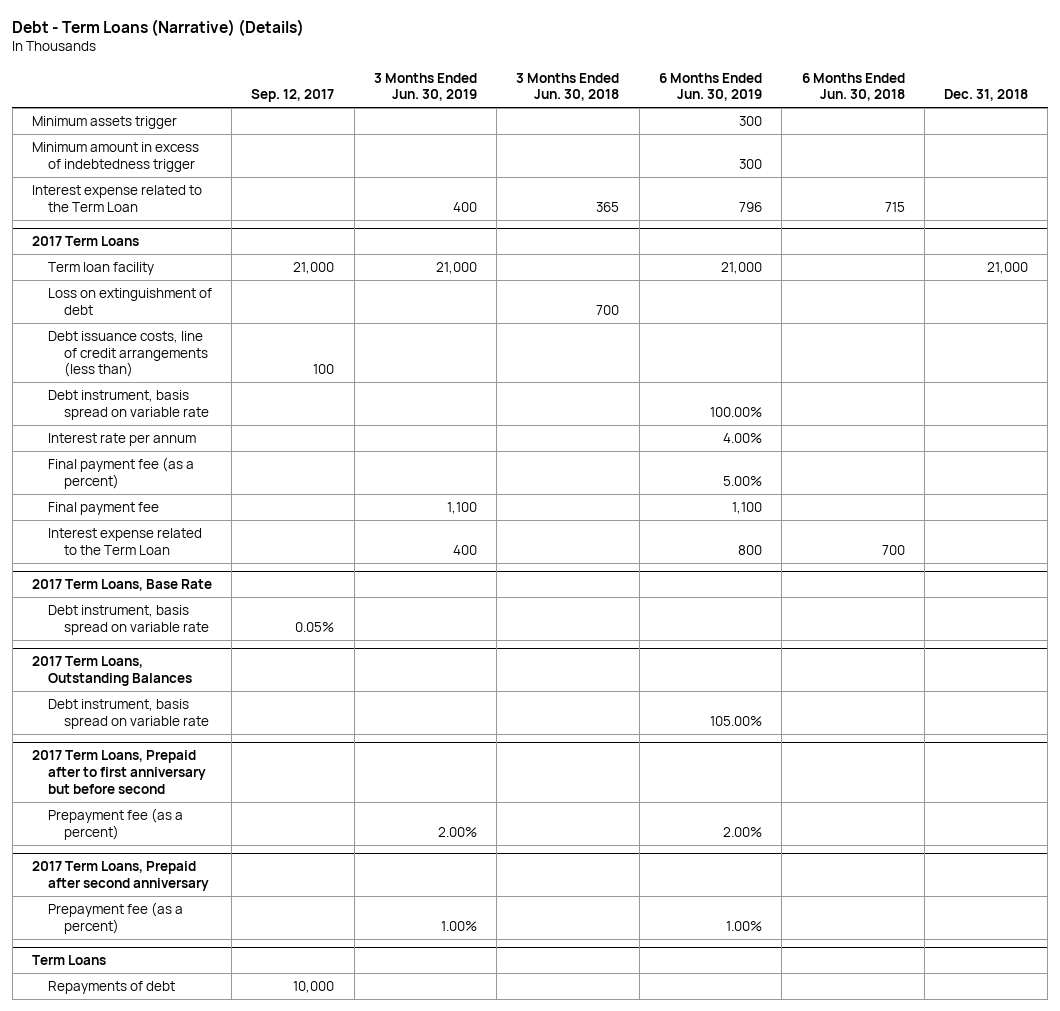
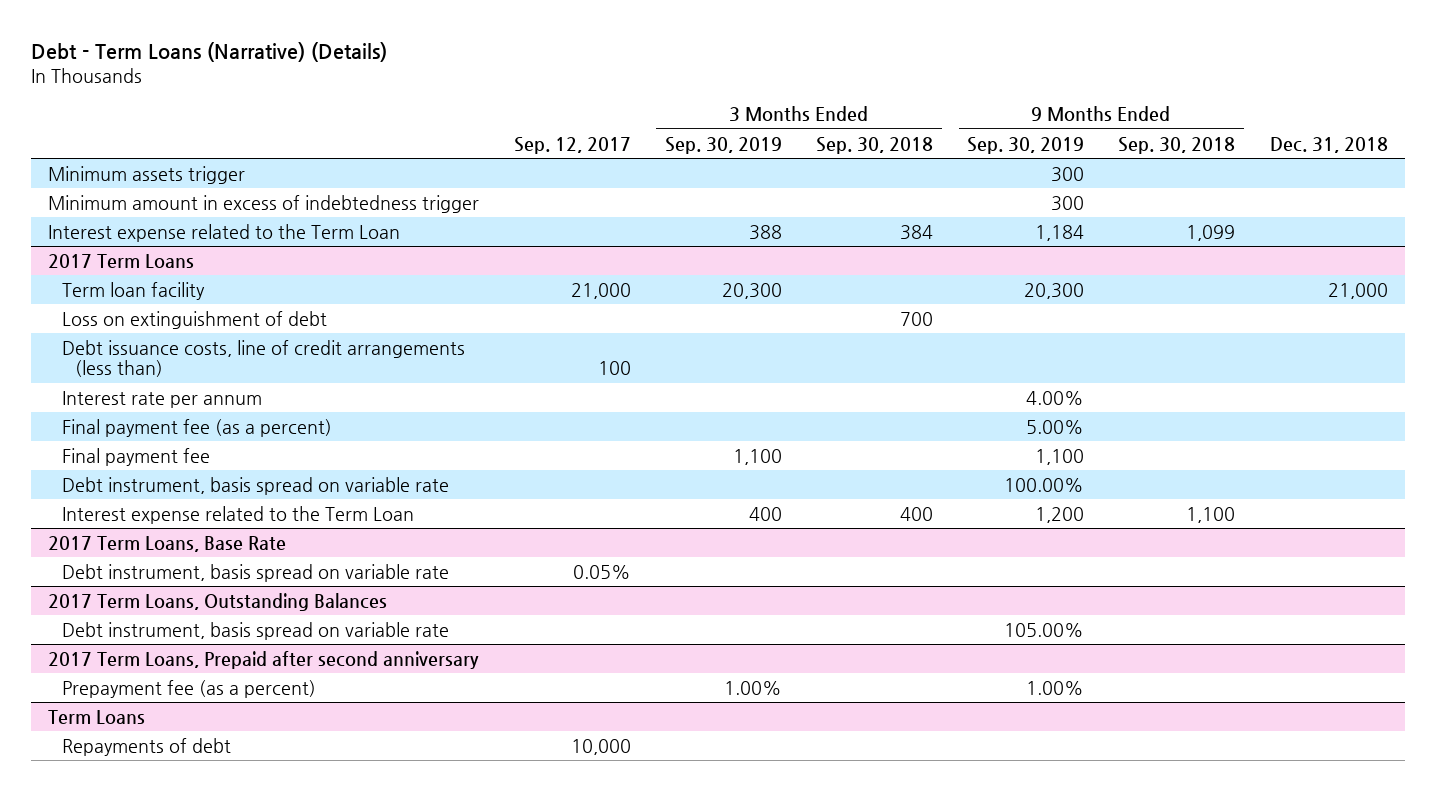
- | Sep. 12, 2017 | 3 Months Ended Jun. 30, 2019 | 3 Months Ended Jun. 30, 2018 | 6 Months Ended Jun. 30, 2019 | 6 Months Ended Jun. 30, 2018 | Dec. 31, 2018
+ | Sep. 12, 2017 | 3 Months Ended Sep. 30, 2019 | 3 Months Ended Sep. 30, 2018 | 9 Months Ended Sep. 30, 2019 | 9 Months Ended Sep. 30, 2018 | Dec. 31, 2018
@ 2017 Term Loans
moved down: Debt instrument, basis spread on variable rate | | | | 100.00% | |
- 2017 Term Loans, Prepaid after to first anniversary but before second
- Prepayment fee (as a percent) | | 2.00% | | 2.00% | |

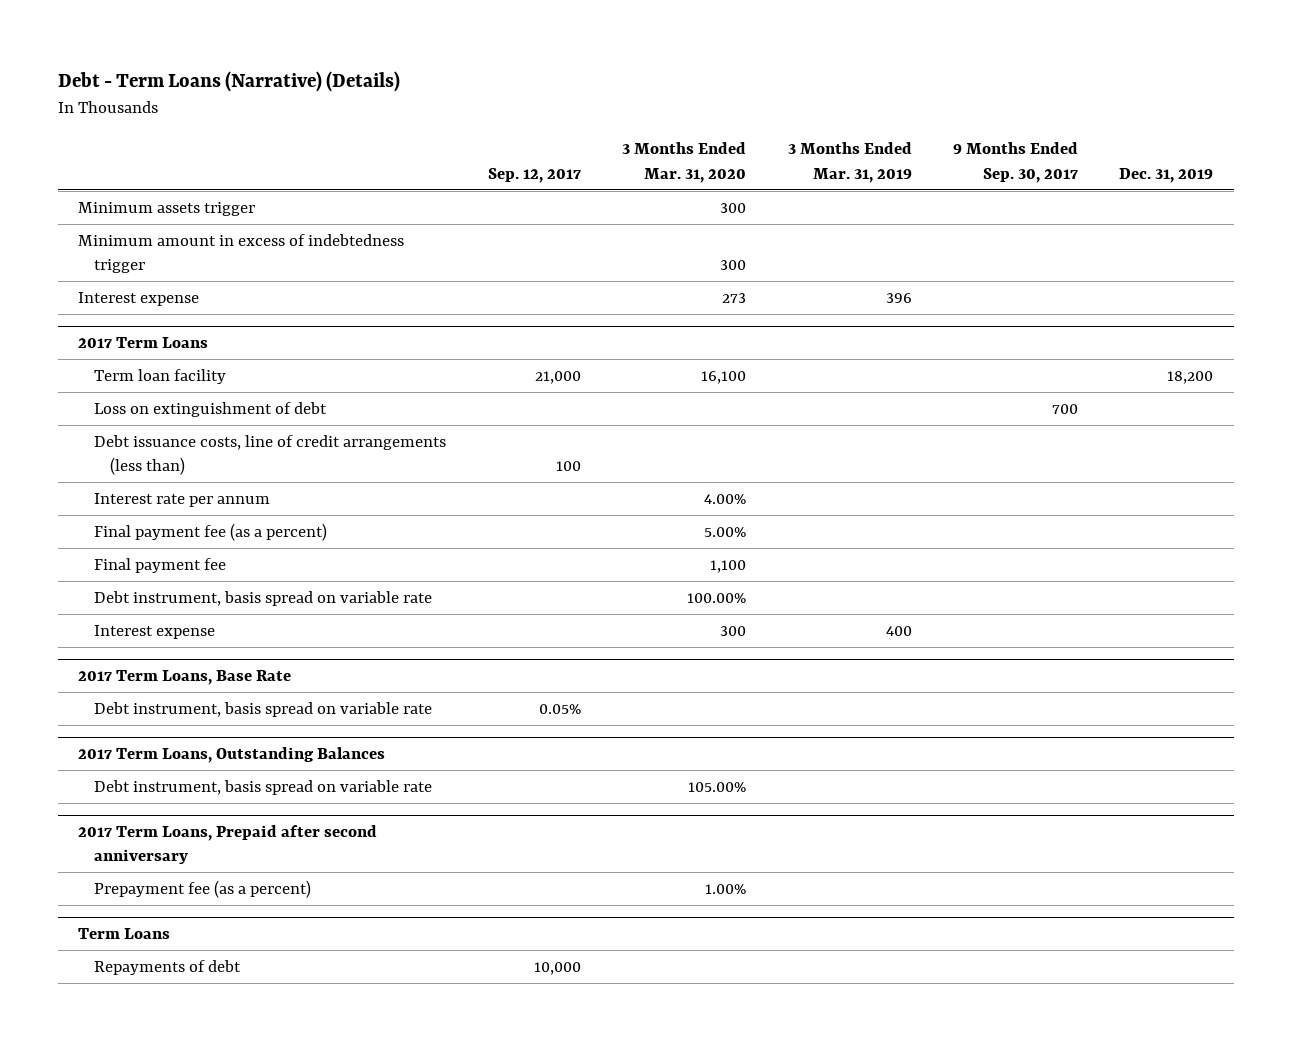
- | Sep. 12, 2017 | 3 Months Ended Sep. 30, 2019 | 3 Months Ended Sep. 30, 2018 | 9 Months Ended Sep. 30, 2019 | 9 Months Ended Sep. 30, 2018 | Dec. 31, 2018
+ | Sep. 12, 2017 | 3 Months Ended Mar. 31, 2020 | 3 Months Ended Mar. 31, 2019 | 9 Months Ended Sep. 30, 2017 | Dec. 31, 2019
- Interest expense related to the Term Loan | | 388 | 384 | 1,184 | 1,099 |
+ Interest expense | | 273 | 396 | |
@ 2017 Term Loans
- Interest expense related to the Term Loan | | 400 | 400 | 1,200 | 1,100 |
+ Interest expense | | 300 | 400 | |

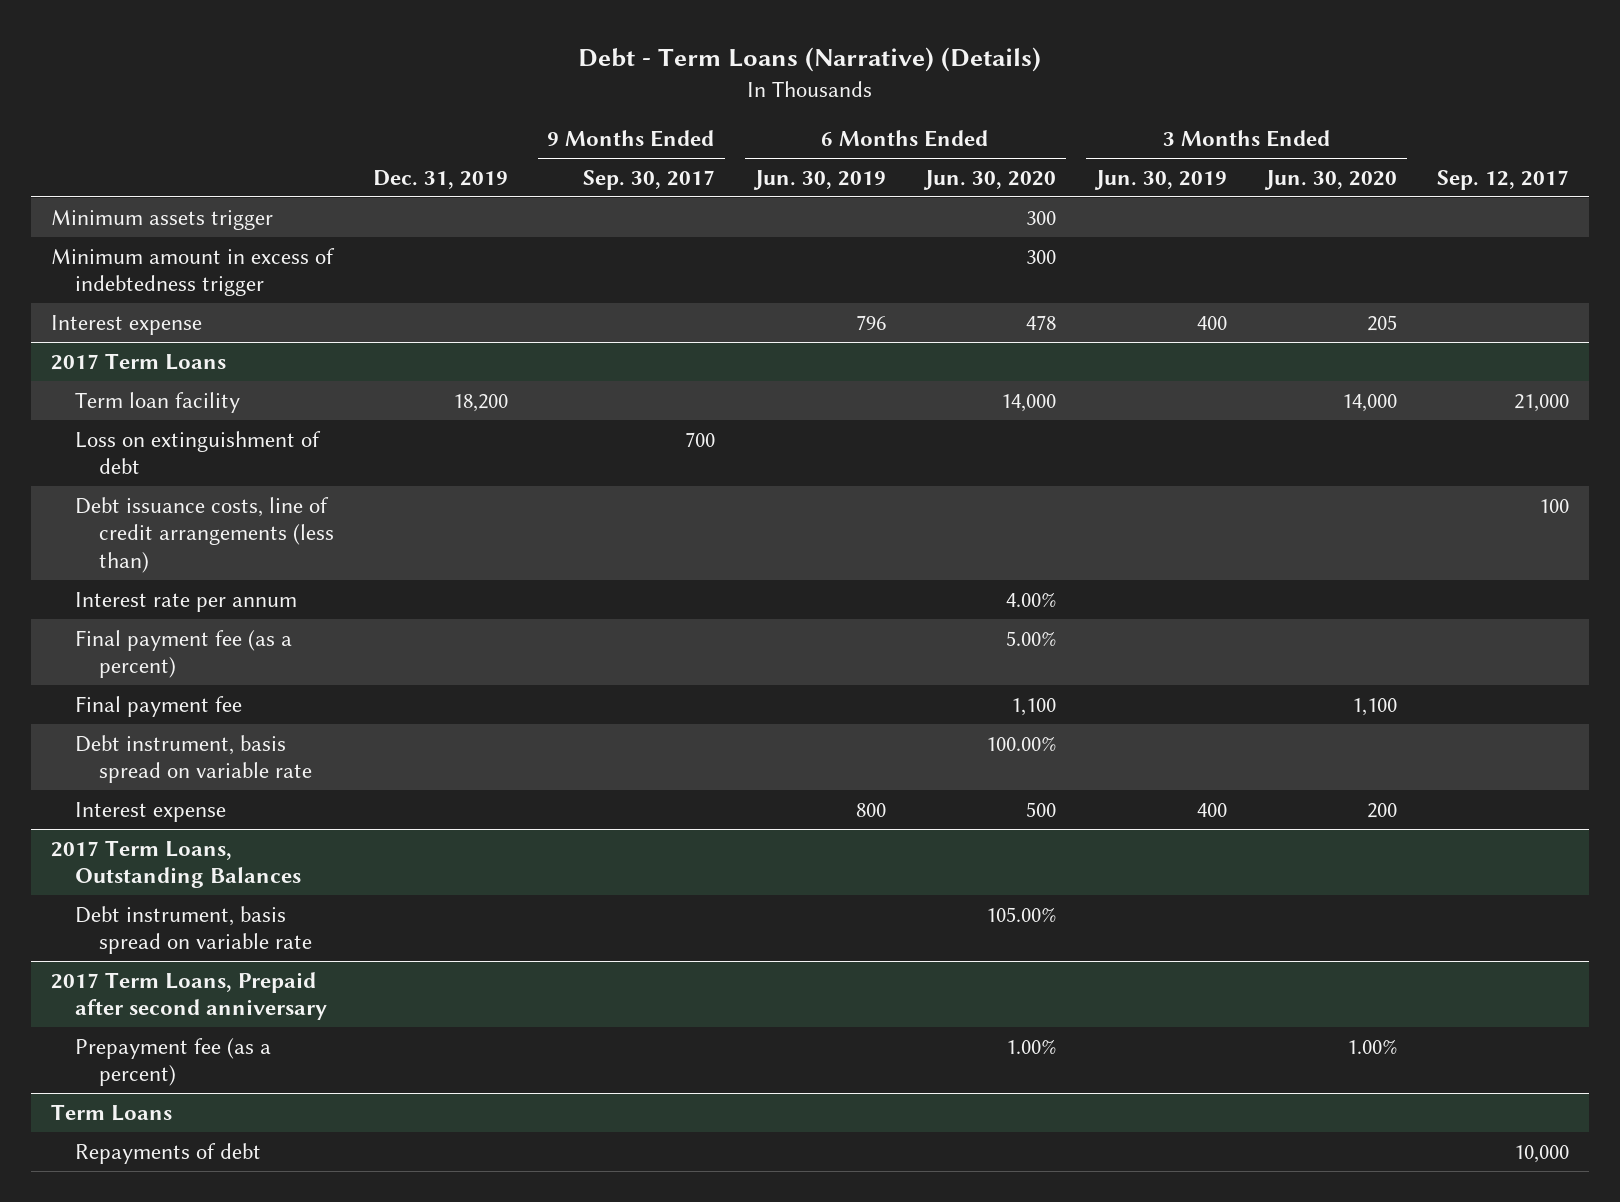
- | Sep. 12, 2017 | 3 Months Ended Mar. 31, 2020 | 3 Months Ended Mar. 31, 2019 | 9 Months Ended Sep. 30, 2017 | Dec. 31, 2019
+ | Dec. 31, 2019 | 9 Months Ended Sep. 30, 2017 | 6 Months Ended Jun. 30, 2019 | 6 Months Ended Jun. 30, 2020 | 3 Months Ended Jun. 30, 2019 | 3 Months Ended Jun. 30, 2020 | Sep. 12, 2017
- 2017 Term Loans, Base Rate
- Debt instrument, basis spread on variable rate | 0.05% | | | |

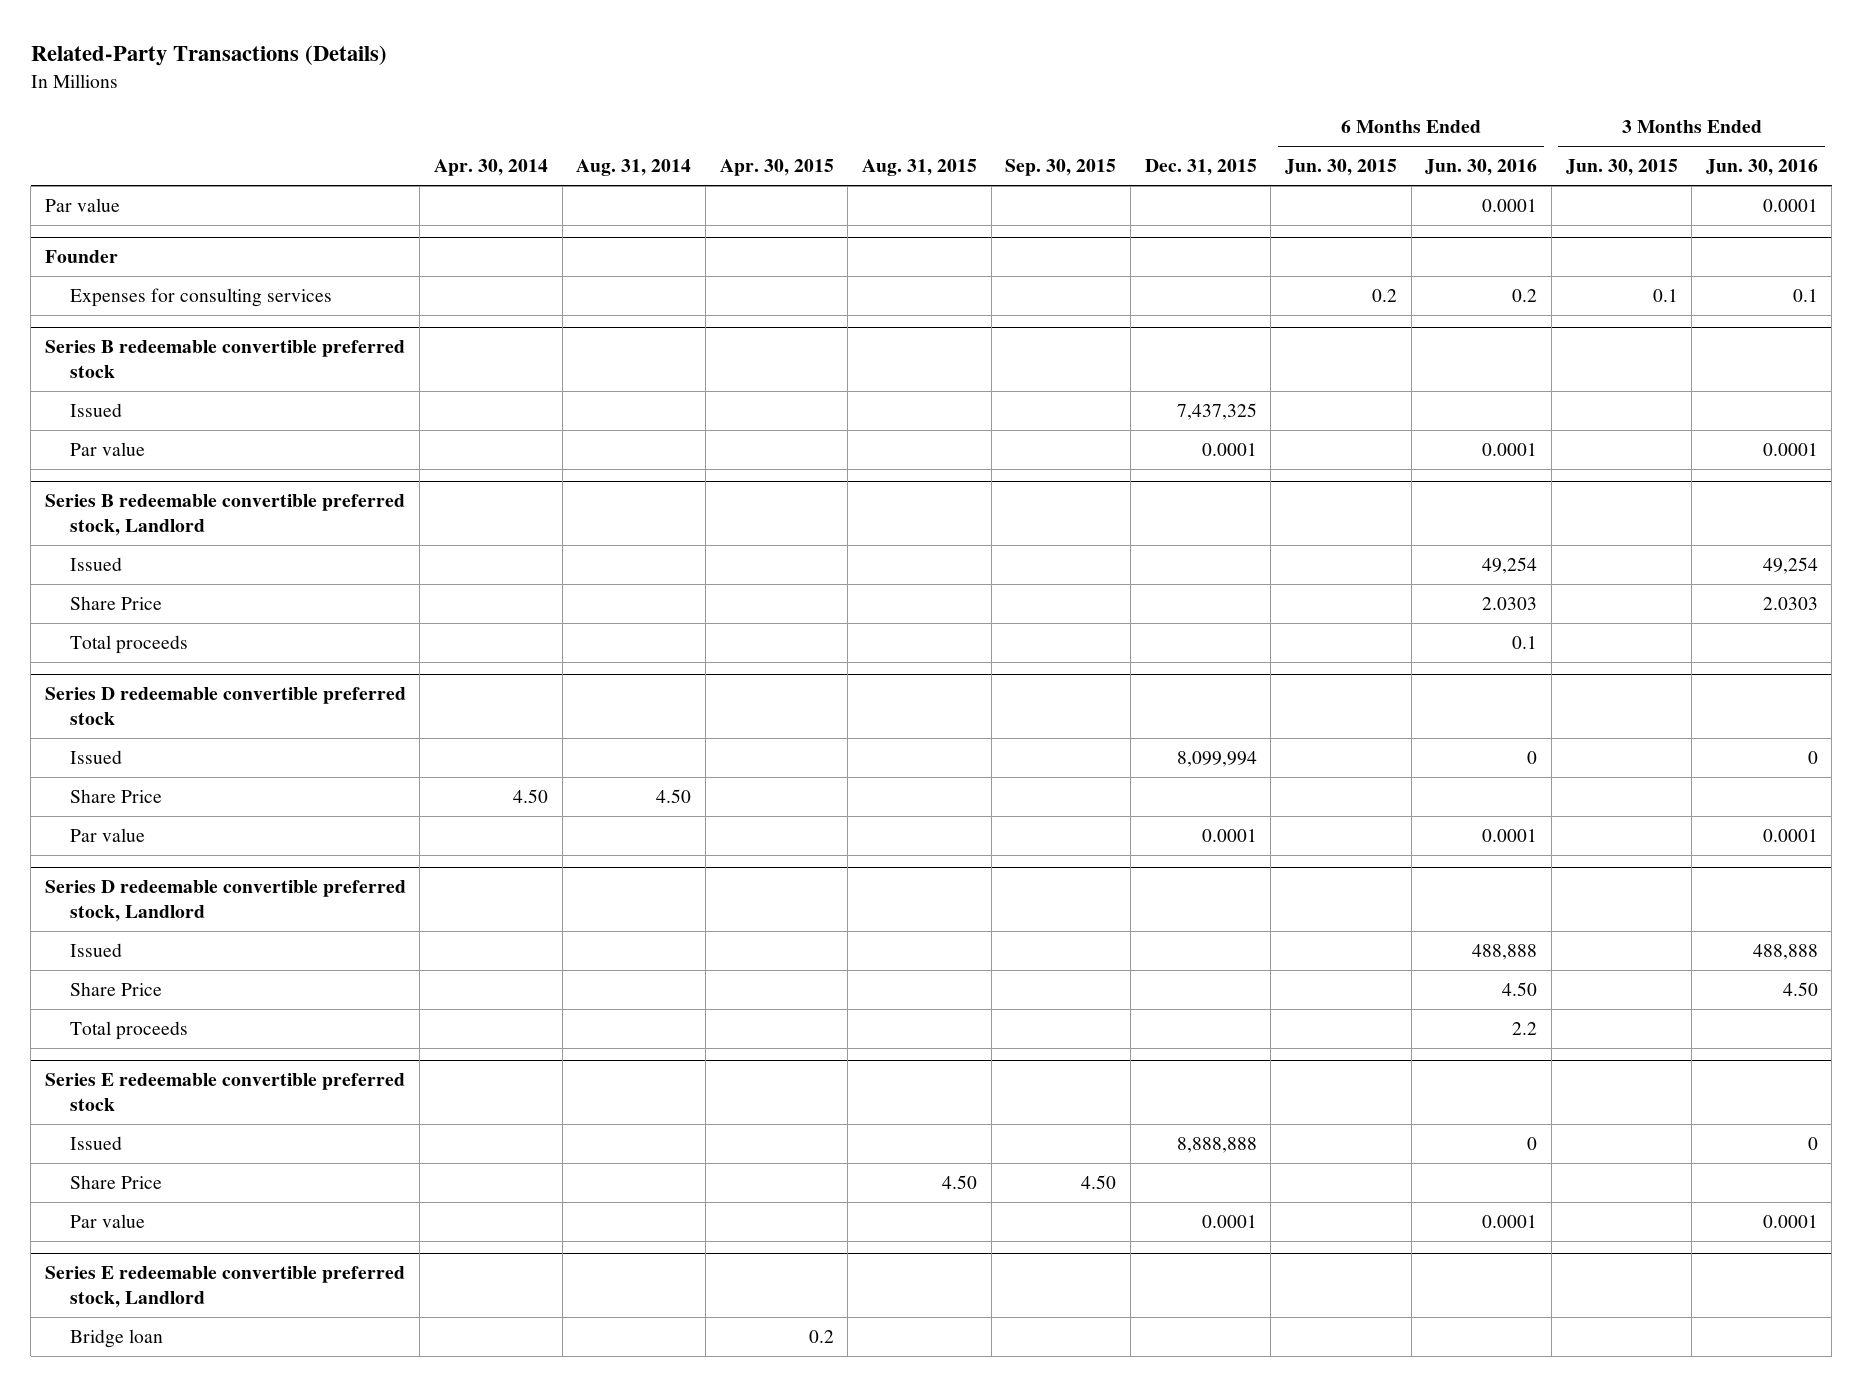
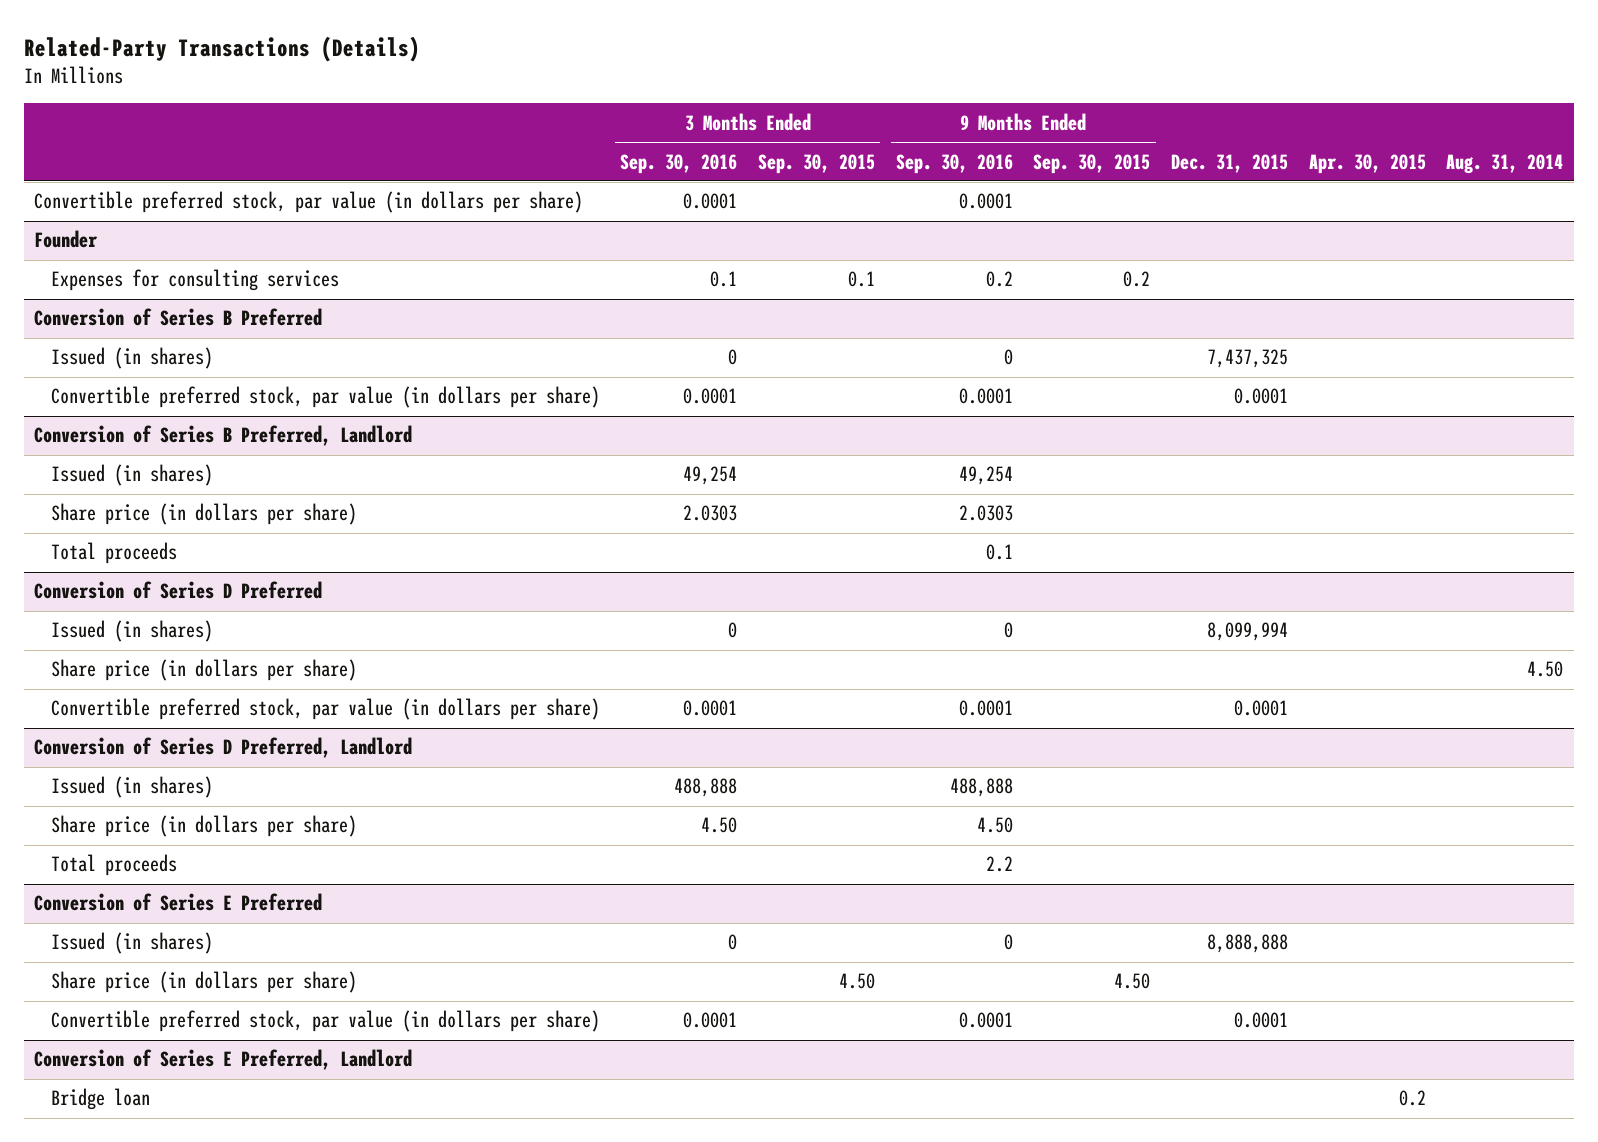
- | Apr. 30, 2014 | Aug. 31, 2014 | Apr. 30, 2015 | Aug. 31, 2015 | Sep. 30, 2015 | Dec. 31, 2015 | 6 Months Ended Jun. 30, 2015 | 6 Months Ended Jun. 30, 2016 | 3 Months Ended Jun. 30, 2015 | 3 Months Ended Jun. 30, 2016
+ | 3 Months Ended Sep. 30, 2016 | 3 Months Ended Sep. 30, 2015 | 9 Months Ended Sep. 30, 2016 | 9 Months Ended Sep. 30, 2015 | Dec. 31, 2015 | Apr. 30, 2015 | Aug. 31, 2014
- Par value | | | | | | | | 0.0001 | | 0.0001
+ Convertible preferred stock, par value (in dollars per share) | 0.0001 | | 0.0001 | | | |
- Series B redeemable convertible preferred stock
- Issued | | | | | | 7,437,325 | | | |
- Par value | | | | | | 0.0001 | | 0.0001 | | 0.0001
- Series B redeemable convertible preferred stock, Landlord
- Issued | | | | | | | | 49,254 | | 49,254
- Share Price | | | | | | | | 2.0303 | | 2.0303
- Total proceeds | | | | | | | | 0.1 | |
- Series D redeemable convertible preferred stock
- Issued | | | | | | 8,099,994 | | 0 | | 0
- Share Price | 4.50 | 4.50 | | | | | | | |
- Par value | | | | | | 0.0001 | | 0.0001 | | 0.0001
- Series D redeemable convertible preferred stock, Landlord
- Issued | | | | | | | | 488,888 | | 488,888
- Share Price | | | | | | | | 4.50 | | 4.50
- Total proceeds | | | | | | | | 2.2 | |
- Series E redeemable convertible preferred stock
- Issued | | | | | | 8,888,888 | | 0 | | 0
- Share Price | | | | 4.50 | 4.50 | | | | |
- Par value | | | | | | 0.0001 | | 0.0001 | | 0.0001
- Series E redeemable convertible preferred stock, Landlord
+ Conversion of Series B Preferred
+ Issued (in shares) | 0 | | 0 | | 7,437,325 | |
+ Convertible preferred stock, par value (in dollars per share) | 0.0001 | | 0.0001 | | 0.0001 | |
+ Conversion of Series B Preferred, Landlord
+ Issued (in shares) | 49,254 | | 49,254 | | | |
+ Share price (in dollars per share) | 2.0303 | | 2.0303 | | | |
+ Total proceeds | | | 0.1 | | | |
+ Conversion of Series D Preferred
+ Issued (in shares) | 0 | | 0 | | 8,099,994 | |
+ Share price (in dollars per share) | | | | | | | 4.50
+ Convertible preferred stock, par value (in dollars per share) | 0.0001 | | 0.0001 | | 0.0001 | |
+ Conversion of Series D Preferred, Landlord
+ Issued (in shares) | 488,888 | | 488,888 | | | |
+ Share price (in dollars per share) | 4.50 | | 4.50 | | | |
+ Total proceeds | | | 2.2 | | | |
+ Conversion of Series E Preferred
+ Issued (in shares) | 0 | | 0 | | 8,888,888 | |
+ Share price (in dollars per share) | | 4.50 | | 4.50 | | |
+ Convertible preferred stock, par value (in dollars per share) | 0.0001 | | 0.0001 | | 0.0001 | |
+ Conversion of Series E Preferred, Landlord

